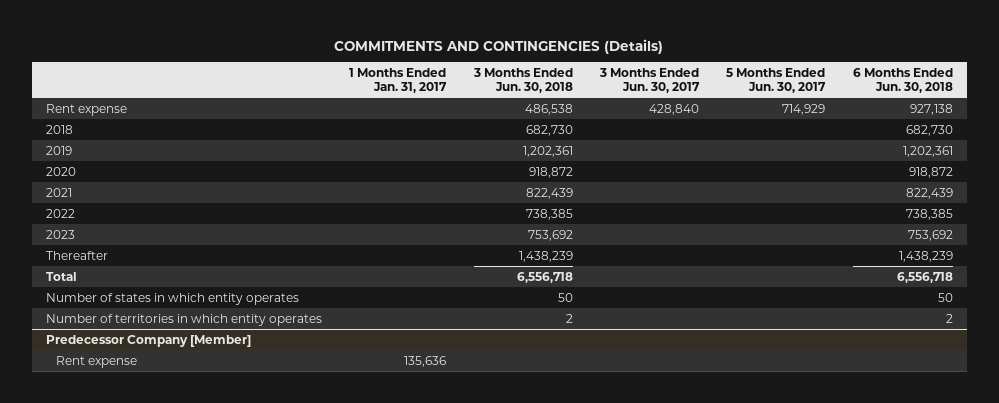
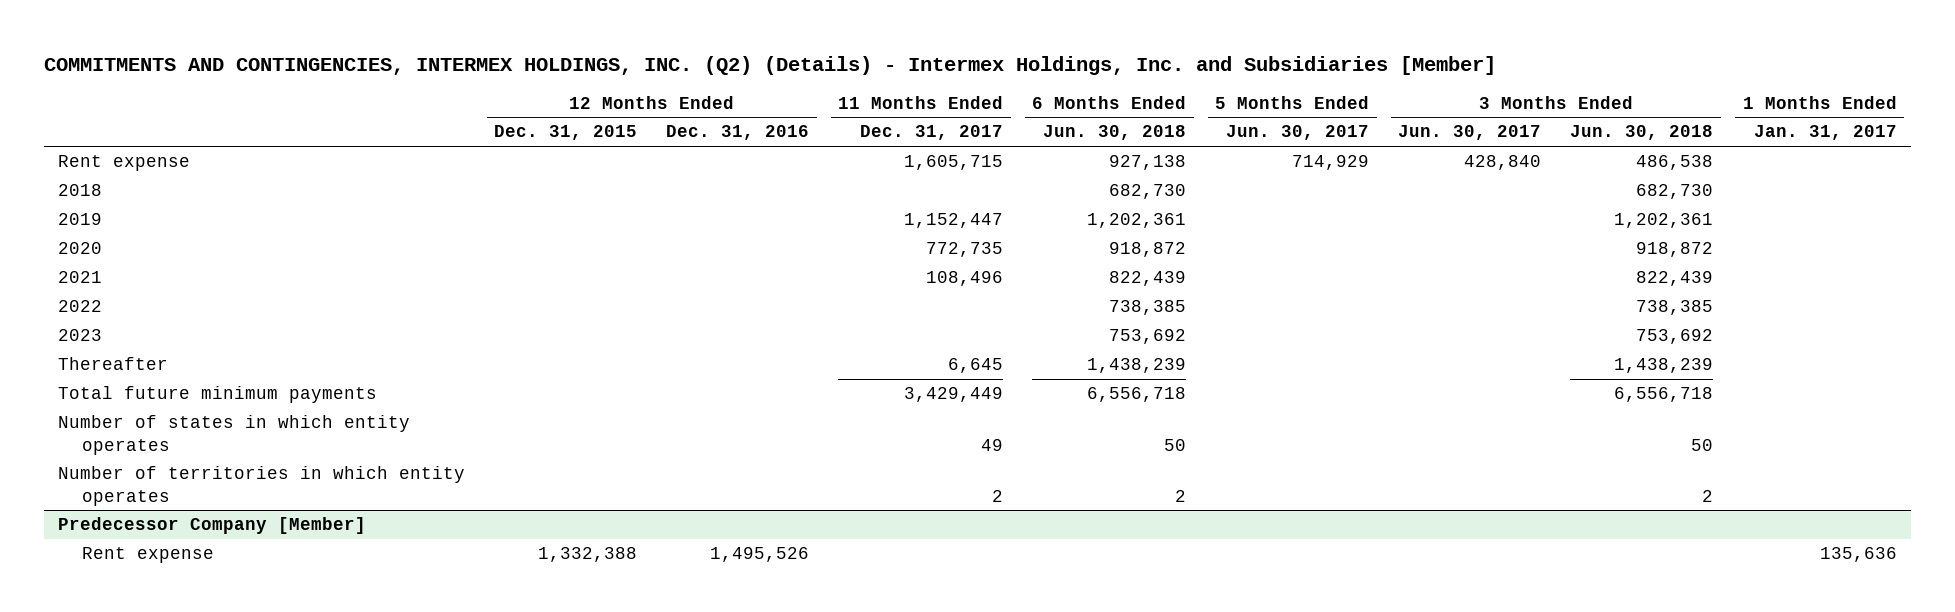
- COMMITMENTS AND CONTINGENCIES (Details)
+ COMMITMENTS AND CONTINGENCIES, INTERMEX HOLDINGS, INC. (Q2) (Details) - Intermex Holdings, Inc. and Subsidiaries [Member]
- | 1 Months Ended Jan. 31, 2017 | 3 Months Ended Jun. 30, 2018 | 3 Months Ended Jun. 30, 2017 | 5 Months Ended Jun. 30, 2017 | 6 Months Ended Jun. 30, 2018
+ | 12 Months Ended Dec. 31, 2015 | 12 Months Ended Dec. 31, 2016 | 11 Months Ended Dec. 31, 2017 | 6 Months Ended Jun. 30, 2018 | 5 Months Ended Jun. 30, 2017 | 3 Months Ended Jun. 30, 2017 | 3 Months Ended Jun. 30, 2018 | 1 Months Ended Jan. 31, 2017
- Total | | 6,556,718 | | | 6,556,718
+ Total future minimum payments | | | 3,429,449 | 6,556,718 | | | 6,556,718 |

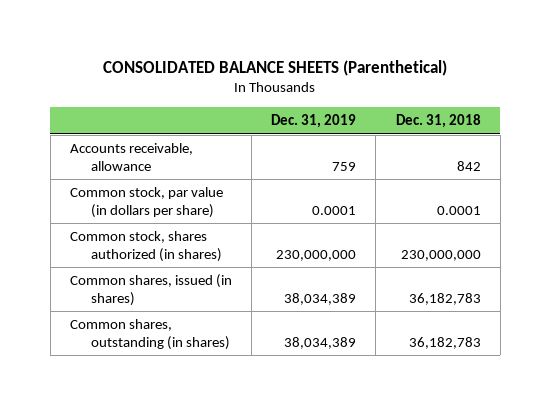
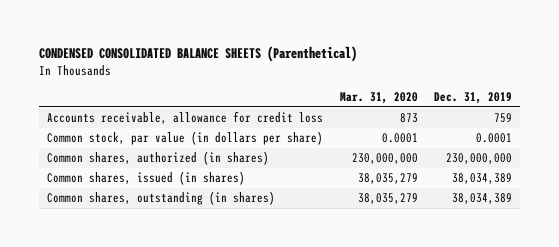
- CONSOLIDATED BALANCE SHEETS (Parenthetical)
+ CONDENSED CONSOLIDATED BALANCE SHEETS (Parenthetical)
- | Dec. 31, 2019 | Dec. 31, 2018
+ | Mar. 31, 2020 | Dec. 31, 2019
- Accounts receivable, allowance | 759 | 842
+ Accounts receivable, allowance for credit loss | 873 | 759
- Common stock, shares authorized (in shares) | 230,000,000 | 230,000,000
+ Common shares, authorized (in shares) | 230,000,000 | 230,000,000

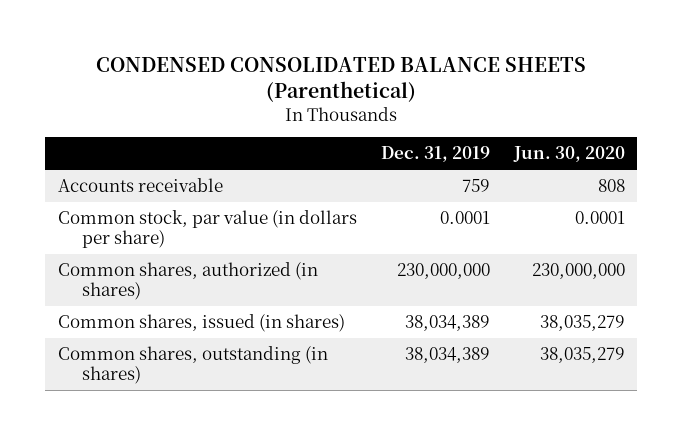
- | Mar. 31, 2020 | Dec. 31, 2019
+ | Dec. 31, 2019 | Jun. 30, 2020
- Accounts receivable, allowance for credit loss | 873 | 759
+ Accounts receivable | 759 | 808

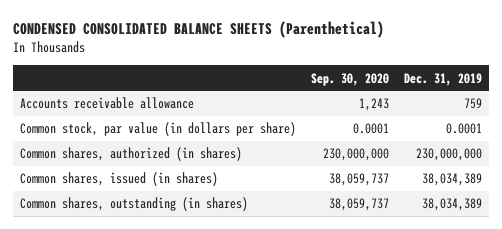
- | Dec. 31, 2019 | Jun. 30, 2020
+ | Sep. 30, 2020 | Dec. 31, 2019
- Accounts receivable | 759 | 808
+ Accounts receivable allowance | 1,243 | 759

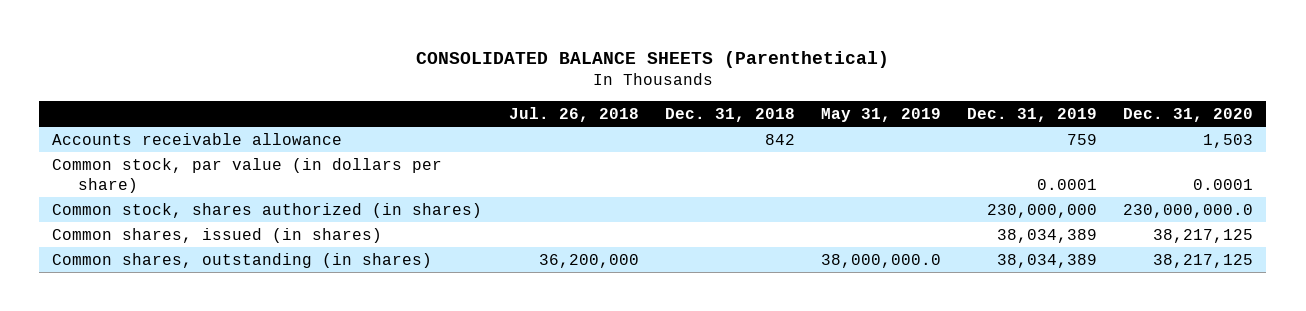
- CONDENSED CONSOLIDATED BALANCE SHEETS (Parenthetical)
+ CONSOLIDATED BALANCE SHEETS (Parenthetical)
- | Sep. 30, 2020 | Dec. 31, 2019
+ | Jul. 26, 2018 | Dec. 31, 2018 | May 31, 2019 | Dec. 31, 2019 | Dec. 31, 2020
- Common shares, authorized (in shares) | 230,000,000 | 230,000,000
+ Common stock, shares authorized (in shares) | | | | 230,000,000 | 230,000,000.0

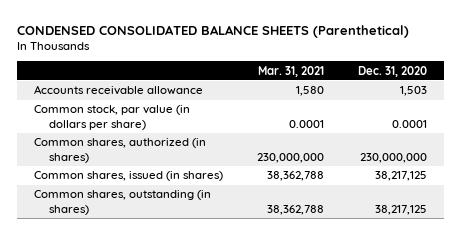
- CONSOLIDATED BALANCE SHEETS (Parenthetical)
+ CONDENSED CONSOLIDATED BALANCE SHEETS (Parenthetical)
- | Jul. 26, 2018 | Dec. 31, 2018 | May 31, 2019 | Dec. 31, 2019 | Dec. 31, 2020
+ | Mar. 31, 2021 | Dec. 31, 2020
- Common stock, shares authorized (in shares) | | | | 230,000,000 | 230,000,000.0
+ Common shares, authorized (in shares) | 230,000,000 | 230,000,000

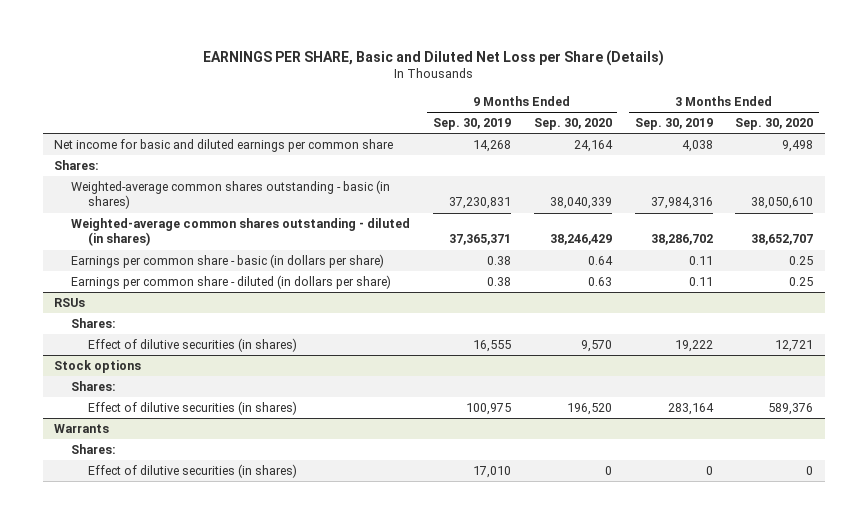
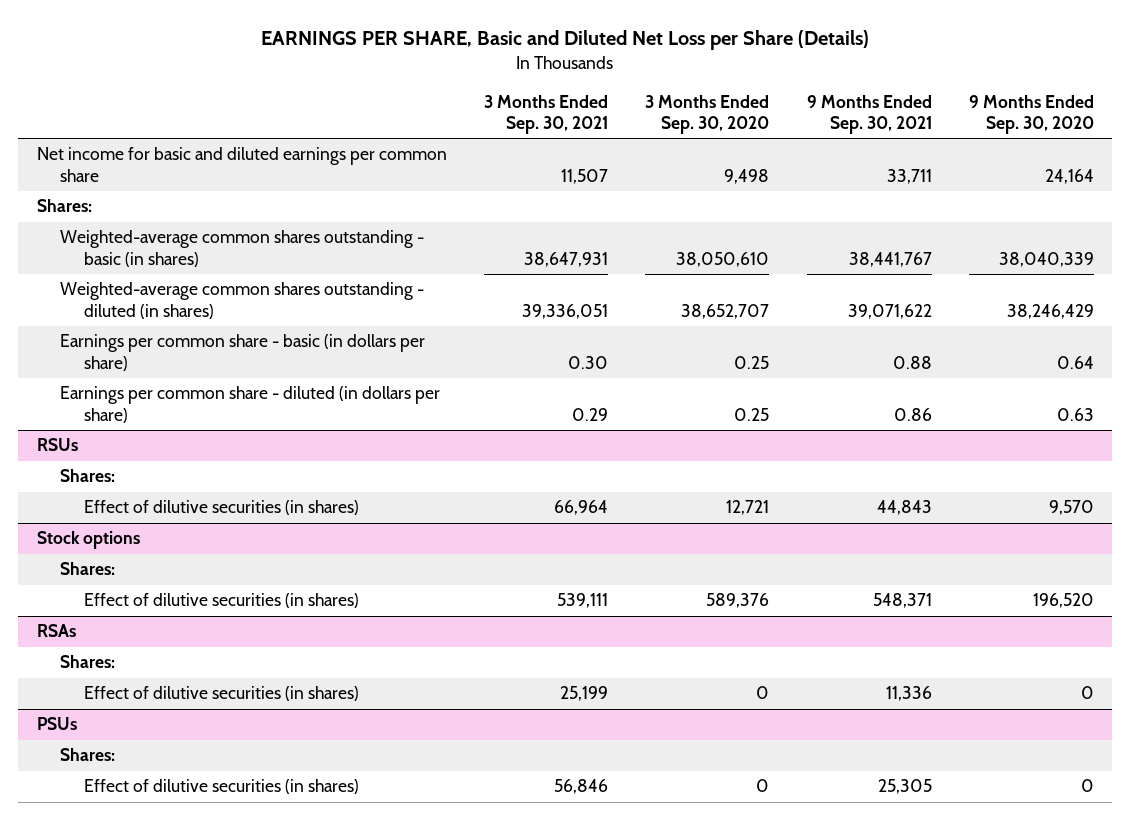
- | 9 Months Ended Sep. 30, 2019 | 9 Months Ended Sep. 30, 2020 | 3 Months Ended Sep. 30, 2019 | 3 Months Ended Sep. 30, 2020
+ | 3 Months Ended Sep. 30, 2021 | 3 Months Ended Sep. 30, 2020 | 9 Months Ended Sep. 30, 2021 | 9 Months Ended Sep. 30, 2020
- Warrants
+ RSAs
+ PSUs
+ Shares:
+ Effect of dilutive securities (in shares) | 56,846 | 0 | 25,305 | 0

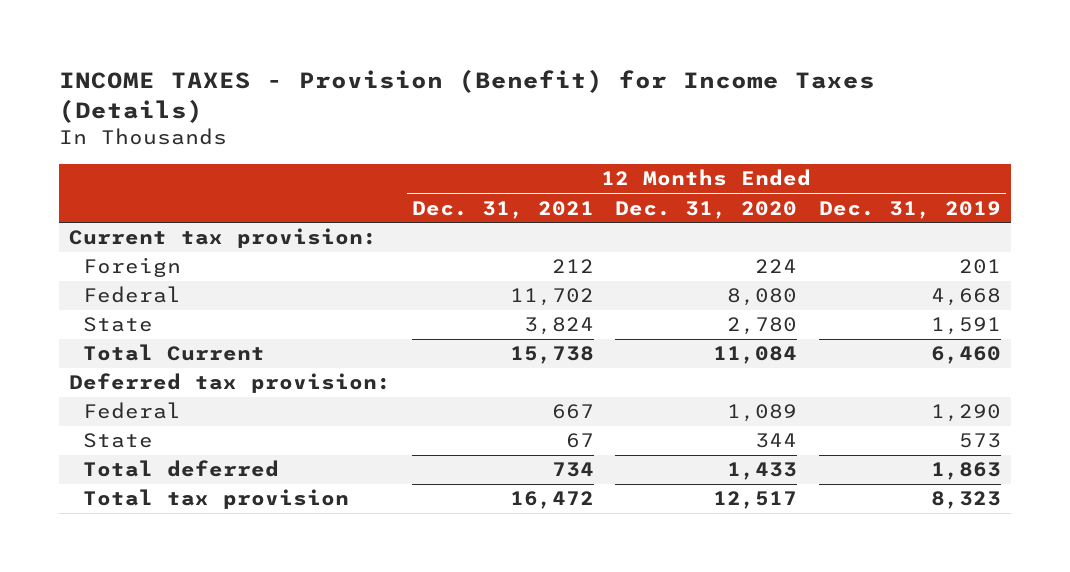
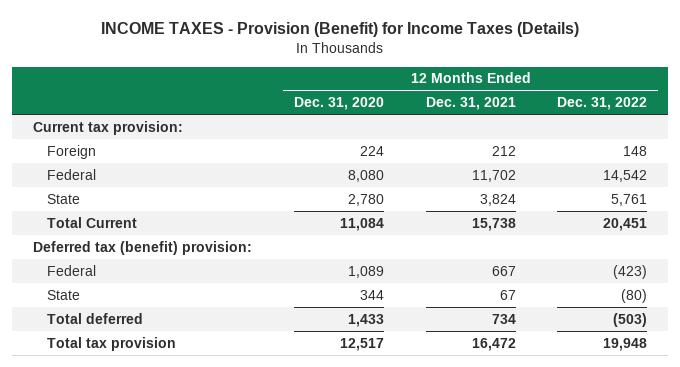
- | 12 Months Ended Dec. 31, 2021 | 12 Months Ended Dec. 31, 2020 | 12 Months Ended Dec. 31, 2019
+ | 12 Months Ended Dec. 31, 2020 | 12 Months Ended Dec. 31, 2021 | 12 Months Ended Dec. 31, 2022
- Deferred tax provision:
+ Deferred tax (benefit) provision:

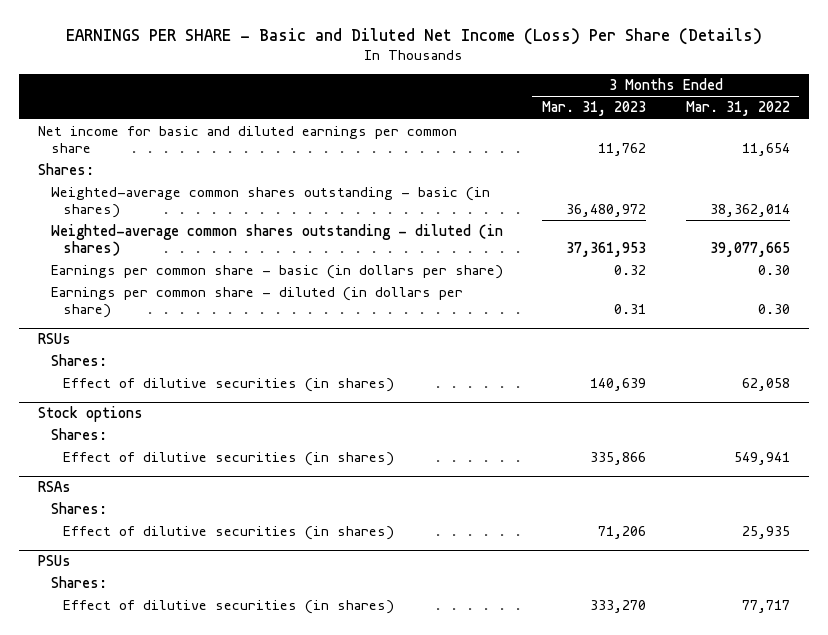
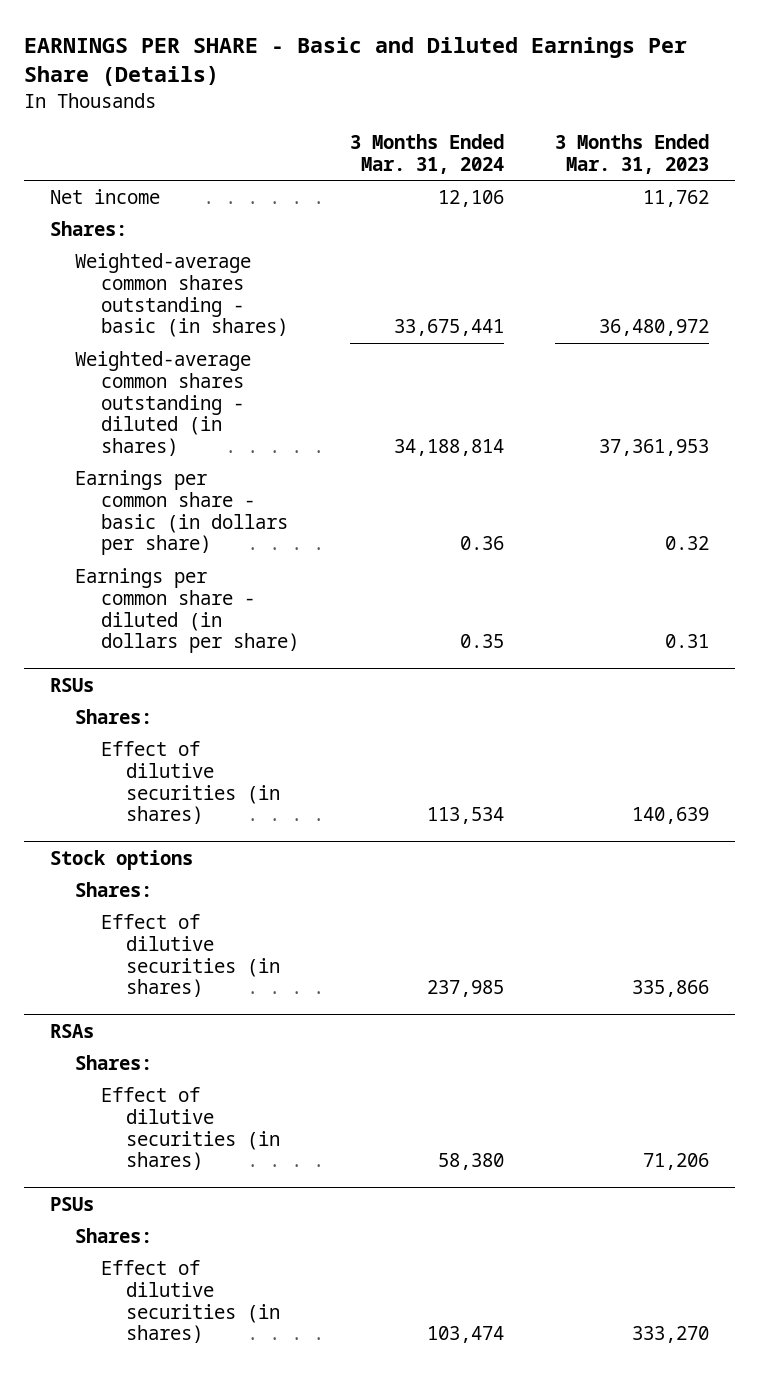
- EARNINGS PER SHARE - Basic and Diluted Net Income (Loss) Per Share (Details)
+ EARNINGS PER SHARE - Basic and Diluted Earnings Per Share (Details)
- | 3 Months Ended Mar. 31, 2023 | 3 Months Ended Mar. 31, 2022
+ | 3 Months Ended Mar. 31, 2024 | 3 Months Ended Mar. 31, 2023
- Net income for basic and diluted earnings per common share | 11,762 | 11,654
+ Net income | 12,106 | 11,762

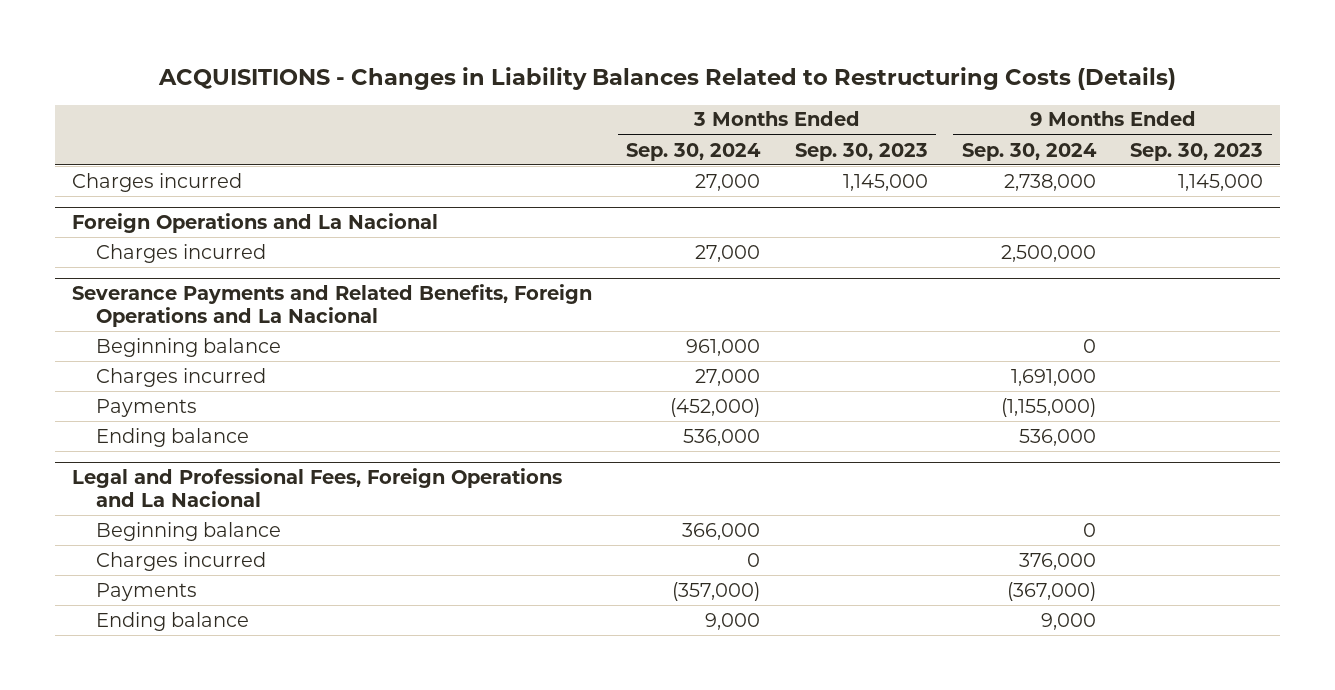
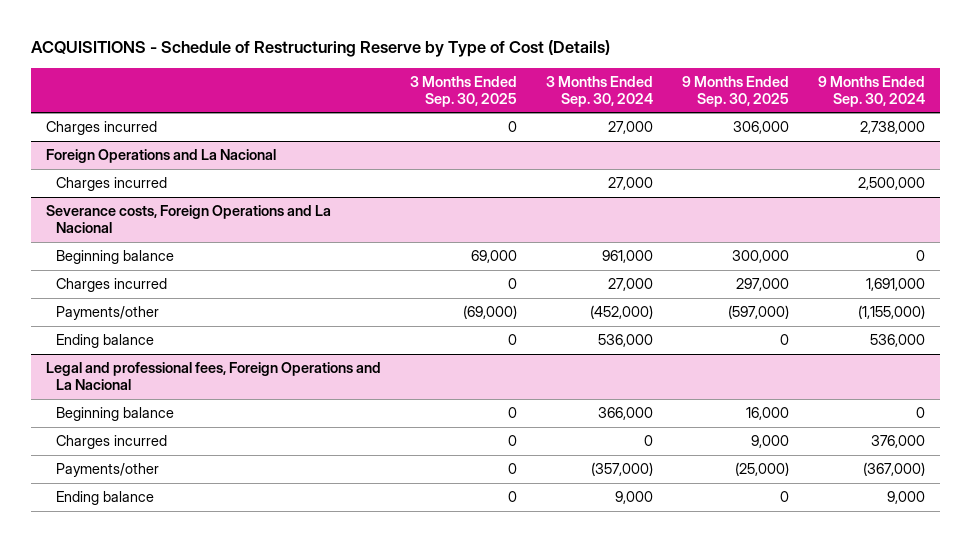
- ACQUISITIONS - Changes in Liability Balances Related to Restructuring Costs (Details)
+ ACQUISITIONS - Schedule of Restructuring Reserve by Type of Cost (Details)
- | 3 Months Ended Sep. 30, 2024 | 3 Months Ended Sep. 30, 2023 | 9 Months Ended Sep. 30, 2024 | 9 Months Ended Sep. 30, 2023
+ | 3 Months Ended Sep. 30, 2025 | 3 Months Ended Sep. 30, 2024 | 9 Months Ended Sep. 30, 2025 | 9 Months Ended Sep. 30, 2024
- Severance Payments and Related Benefits, Foreign Operations and La Nacional
+ Severance costs, Foreign Operations and La Nacional
- Payments | (452,000) | | (1,155,000) |
+ Payments/other | (69,000) | (452,000) | (597,000) | (1,155,000)
- Legal and Professional Fees, Foreign Operations and La Nacional
+ Legal and professional fees, Foreign Operations and La Nacional
- Payments | (357,000) | | (367,000) |
+ Payments/other | 0 | (357,000) | (25,000) | (367,000)

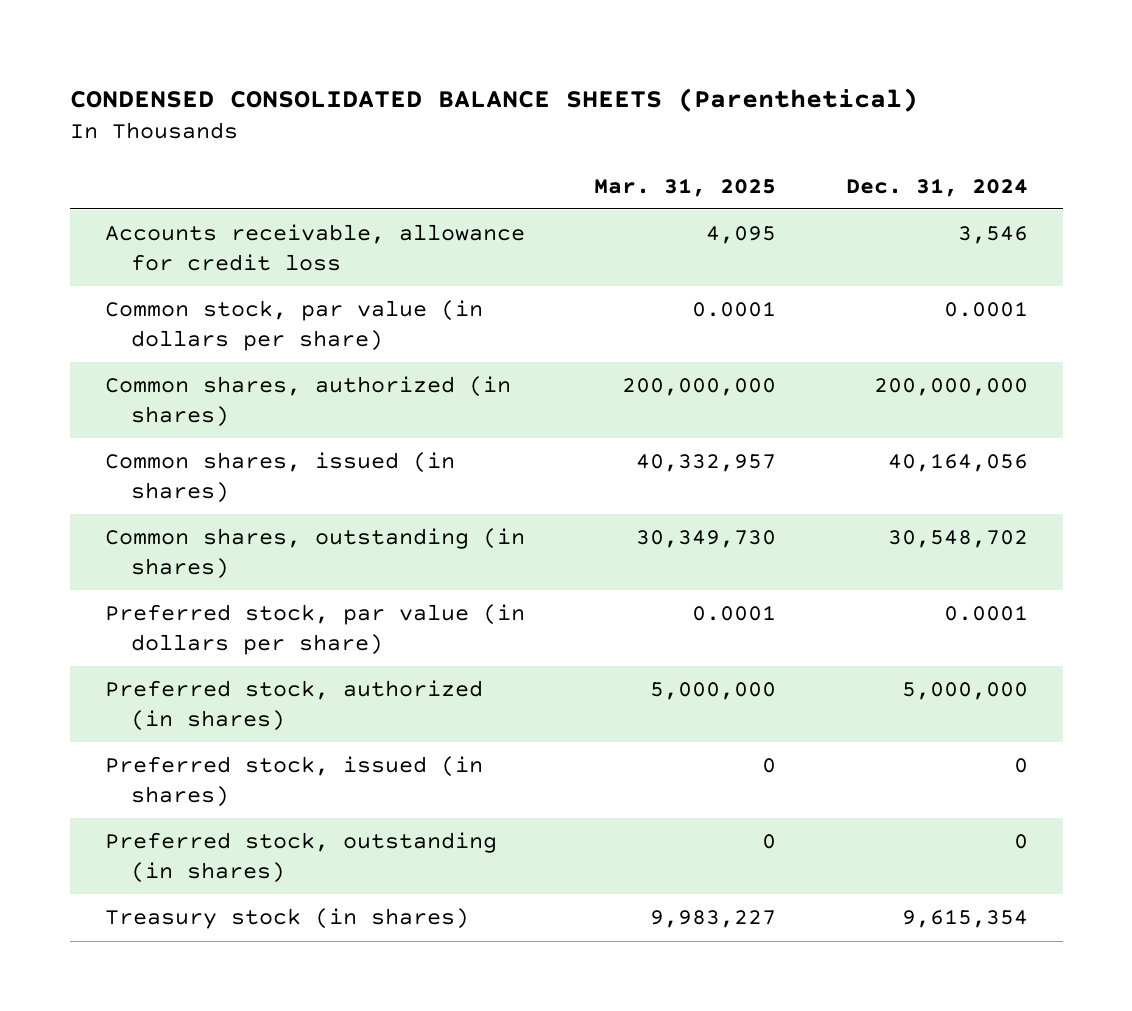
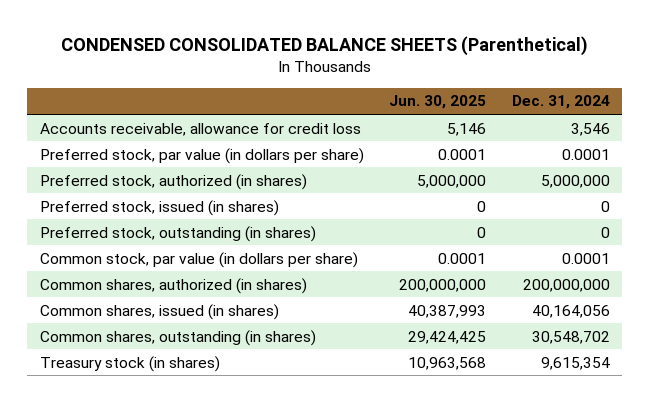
- | Mar. 31, 2025 | Dec. 31, 2024
+ | Jun. 30, 2025 | Dec. 31, 2024
moved down: Common stock, par value (in dollars per share) | 0.0001 | 0.0001
moved down: Common shares, authorized (in shares) | 200,000,000 | 200,000,000
moved down: Common shares, issued (in shares) | 40,387,993 | 40,164,056
moved down: Common shares, outstanding (in shares) | 29,424,425 | 30,548,702

